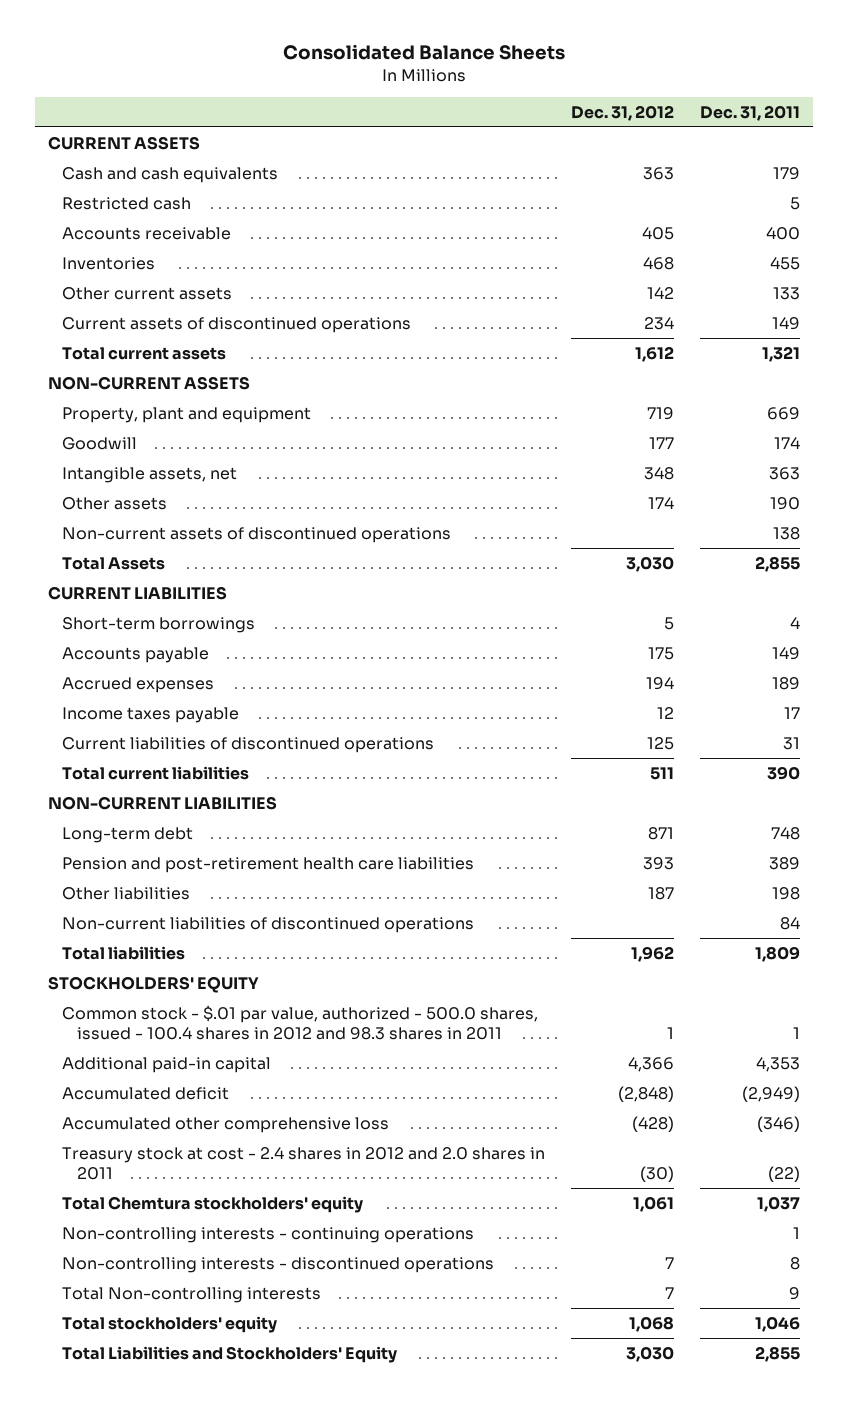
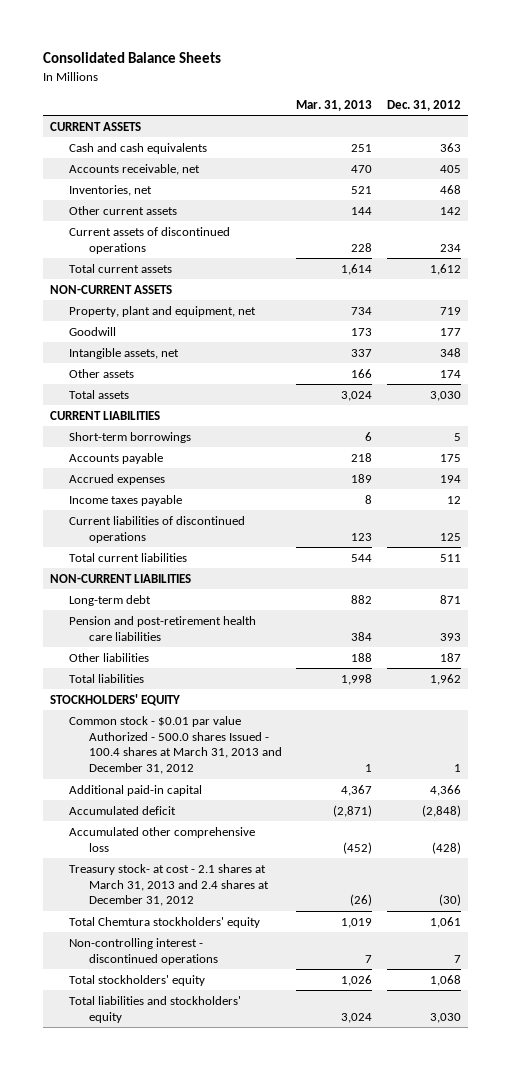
- | Dec. 31, 2012 | Dec. 31, 2011
+ | Mar. 31, 2013 | Dec. 31, 2012
- Restricted cash | | 5
- Accounts receivable | 405 | 400
- Inventories | 468 | 455
+ Accounts receivable, net | 470 | 405
+ Inventories, net | 521 | 468
- Property, plant and equipment | 719 | 669
+ Property, plant and equipment, net | 734 | 719
- Non-current assets of discontinued operations | | 138
- Total Assets | 3,030 | 2,855
+ Total assets | 3,024 | 3,030
- Non-current liabilities of discontinued operations | | 84
- Common stock - $.01 par value, authorized - 500.0 shares, issued - 100.4 shares in 2012 and 98.3 shares in 2011 | 1 | 1
+ Common stock - $0.01 par value Authorized - 500.0 shares Issued - 100.4 shares at March 31, 2013 and December 31, 2012 | 1 | 1
- Treasury stock at cost - 2.4 shares in 2012 and 2.0 shares in 2011 | (30) | (22)
+ Treasury stock- at cost - 2.1 shares at March 31, 2013 and 2.4 shares at December 31, 2012 | (26) | (30)
- Non-controlling interests - continuing operations | | 1
- Non-controlling interests - discontinued operations | 7 | 8
- Total Non-controlling interests | 7 | 9
+ Non-controlling interest - discontinued operations | 7 | 7
- Total Liabilities and Stockholders' Equity | 3,030 | 2,855
+ Total liabilities and stockholders' equity | 3,024 | 3,030

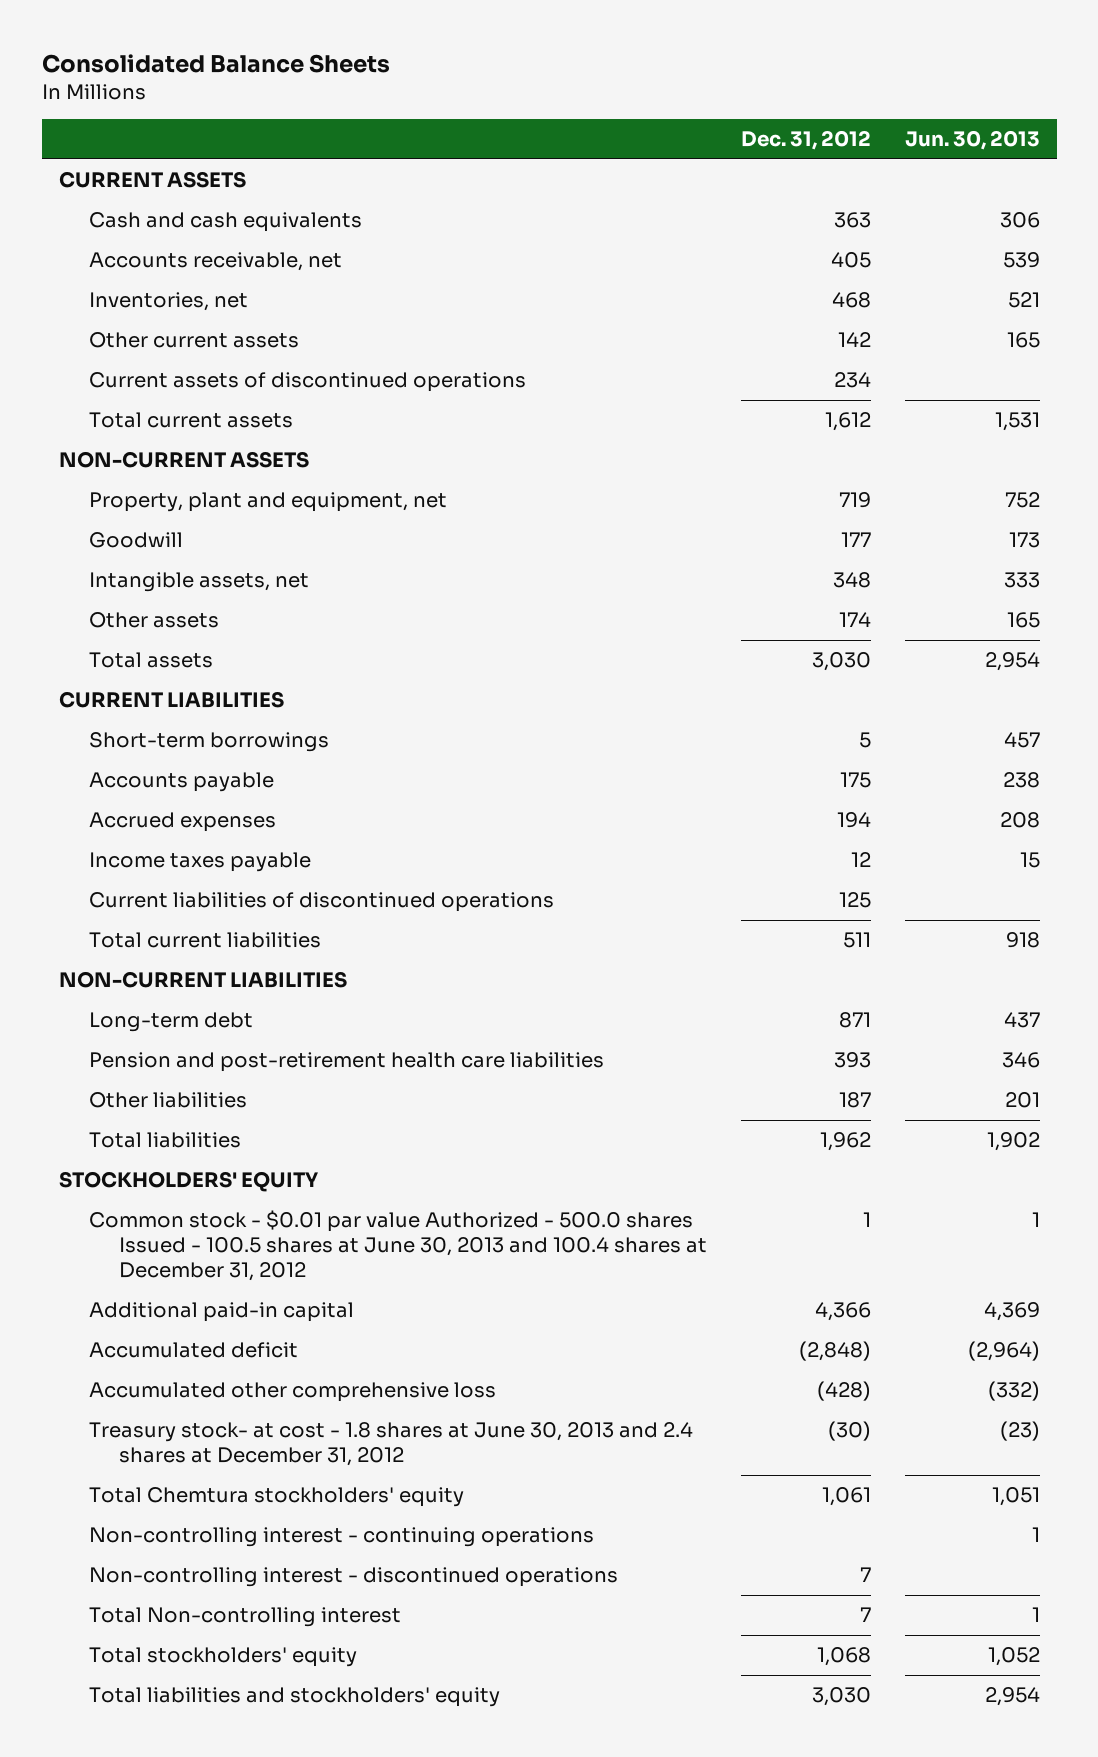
- | Mar. 31, 2013 | Dec. 31, 2012
+ | Dec. 31, 2012 | Jun. 30, 2013
- Common stock - $0.01 par value Authorized - 500.0 shares Issued - 100.4 shares at March 31, 2013 and December 31, 2012 | 1 | 1
+ Common stock - $0.01 par value Authorized - 500.0 shares Issued - 100.5 shares at June 30, 2013 and 100.4 shares at December 31, 2012 | 1 | 1
- Treasury stock- at cost - 2.1 shares at March 31, 2013 and 2.4 shares at December 31, 2012 | (26) | (30)
+ Treasury stock- at cost - 1.8 shares at June 30, 2013 and 2.4 shares at December 31, 2012 | (30) | (23)
+ Non-controlling interest - continuing operations | | 1
+ Total Non-controlling interest | 7 | 1

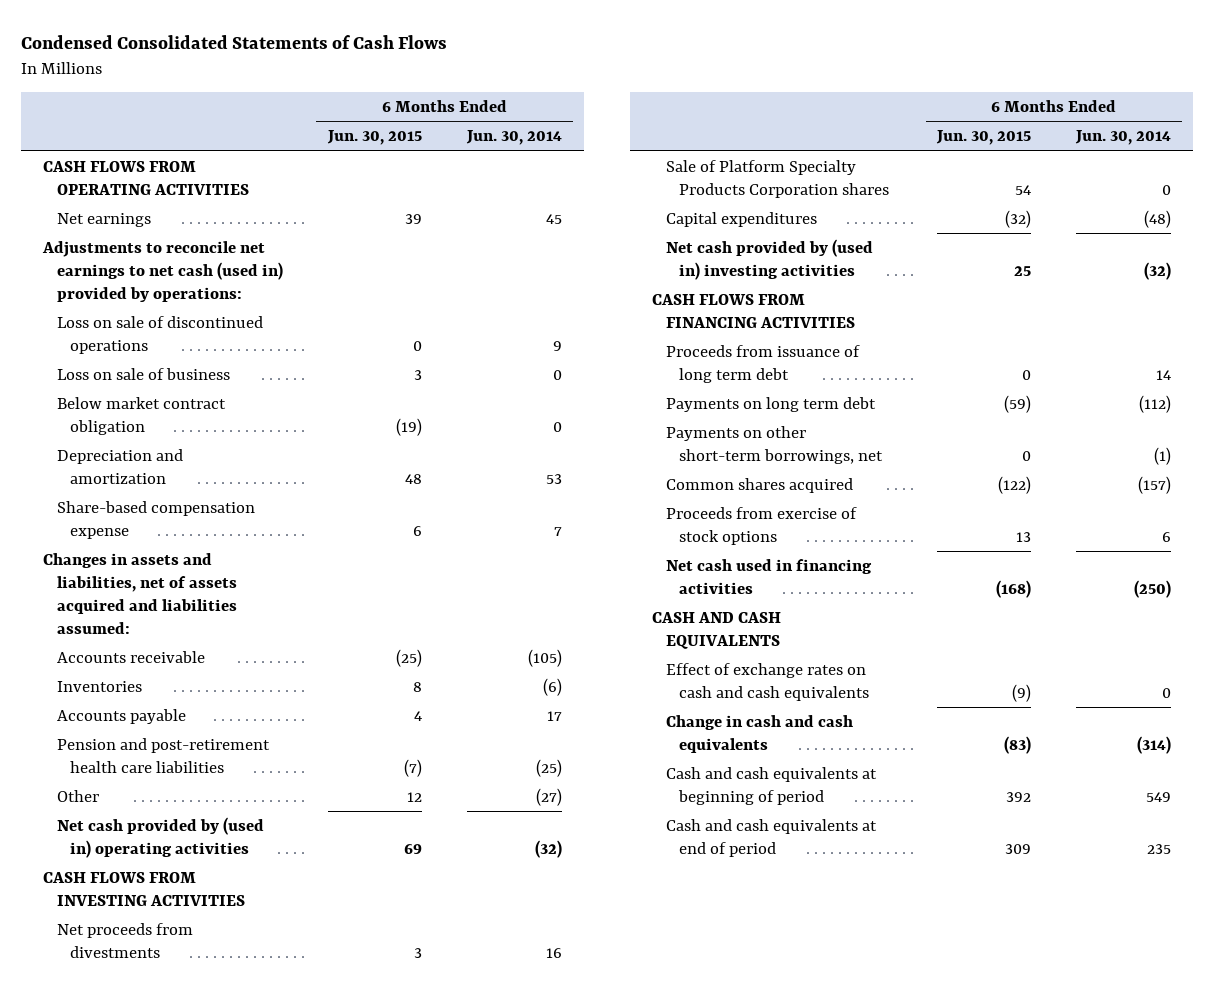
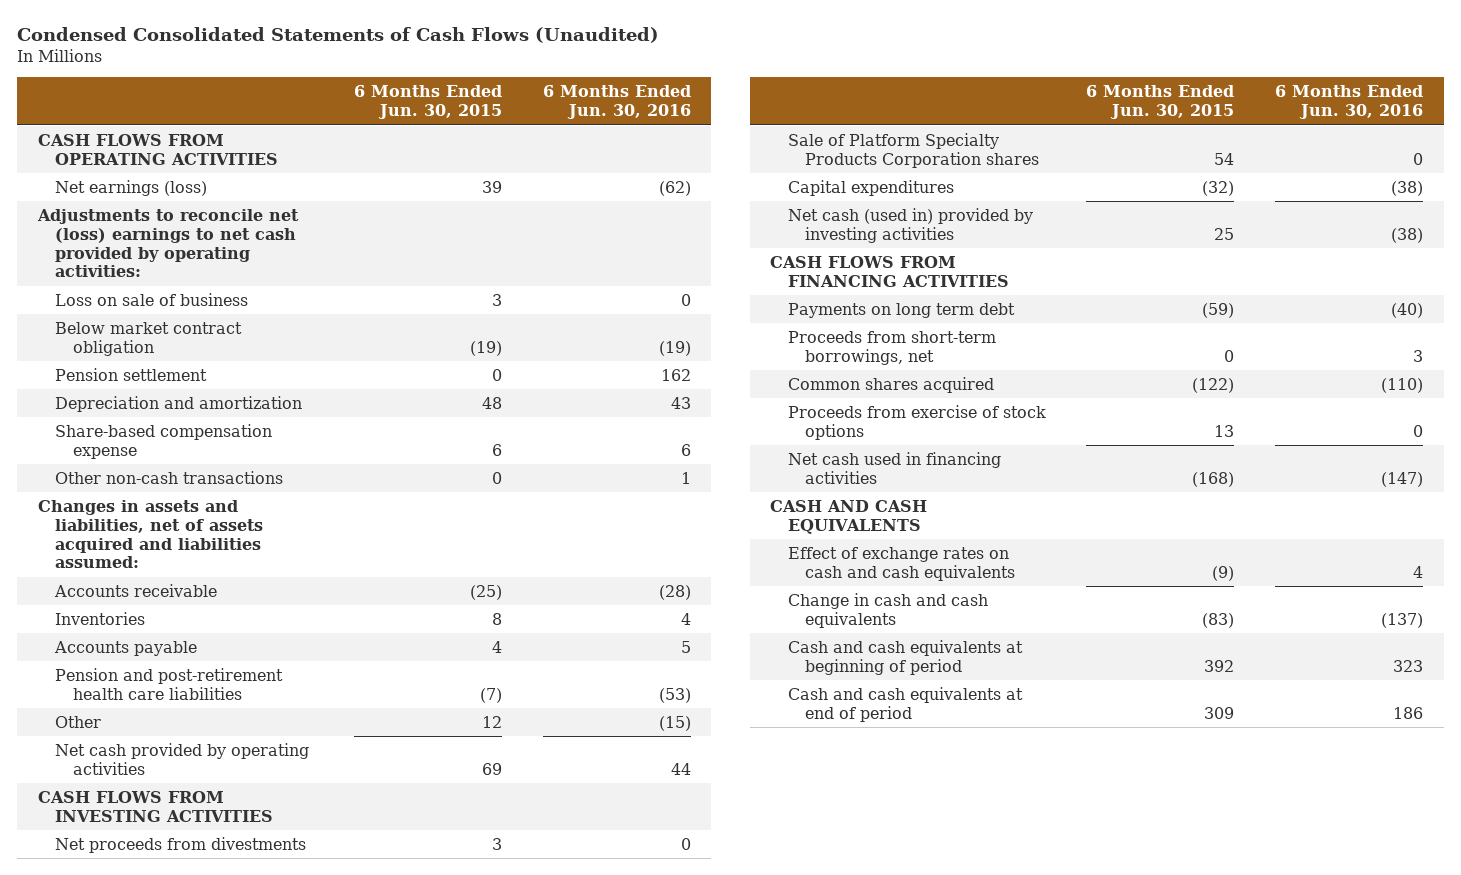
- Condensed Consolidated Statements of Cash Flows
+ Condensed Consolidated Statements of Cash Flows (Unaudited)
- | 6 Months Ended Jun. 30, 2015 | 6 Months Ended Jun. 30, 2014
+ | 6 Months Ended Jun. 30, 2015 | 6 Months Ended Jun. 30, 2016
- Net earnings | 39 | 45
- Adjustments to reconcile net earnings to net cash (used in) provided by operations:
- Loss on sale of discontinued operations | 0 | 9
+ Net earnings (loss) | 39 | (62)
+ Adjustments to reconcile net (loss) earnings to net cash provided by operating activities:
+ Pension settlement | 0 | 162
+ Other non-cash transactions | 0 | 1
- Net cash provided by (used in) operating activities | 69 | (32)
+ Net cash provided by operating activities | 69 | 44
- Net cash provided by (used in) investing activities | 25 | (32)
+ Net cash (used in) provided by investing activities | 25 | (38)
- Proceeds from issuance of long term debt | 0 | 14
- Payments on other short-term borrowings, net | 0 | (1)
+ Proceeds from short-term borrowings, net | 0 | 3

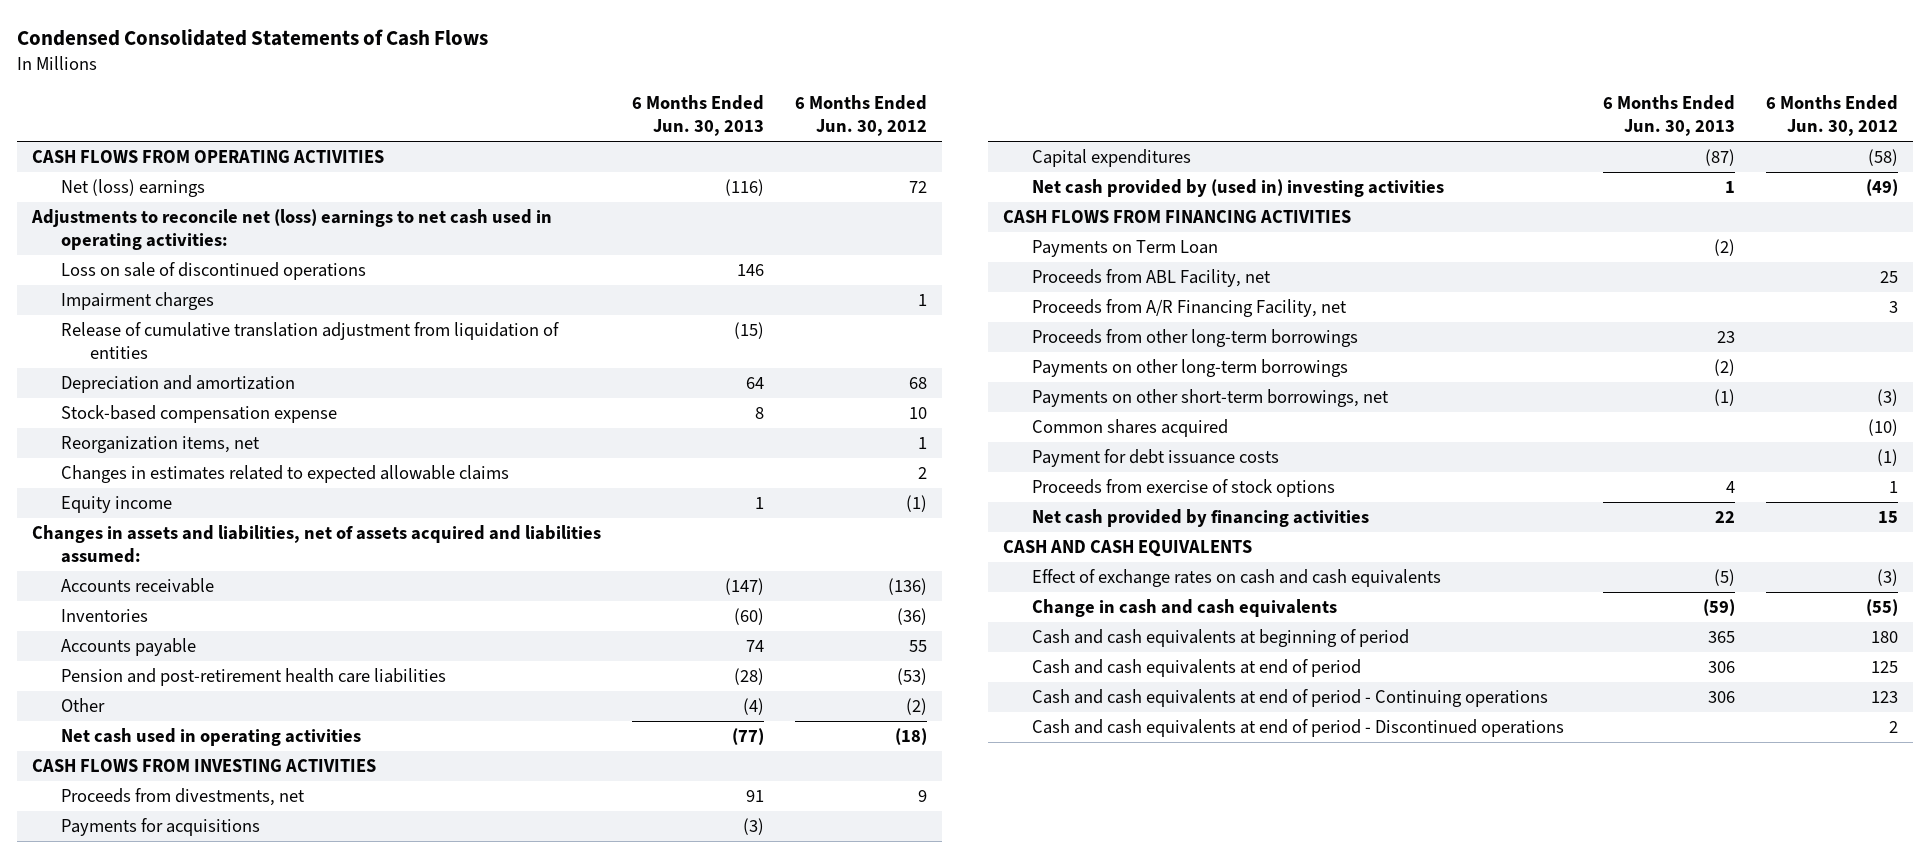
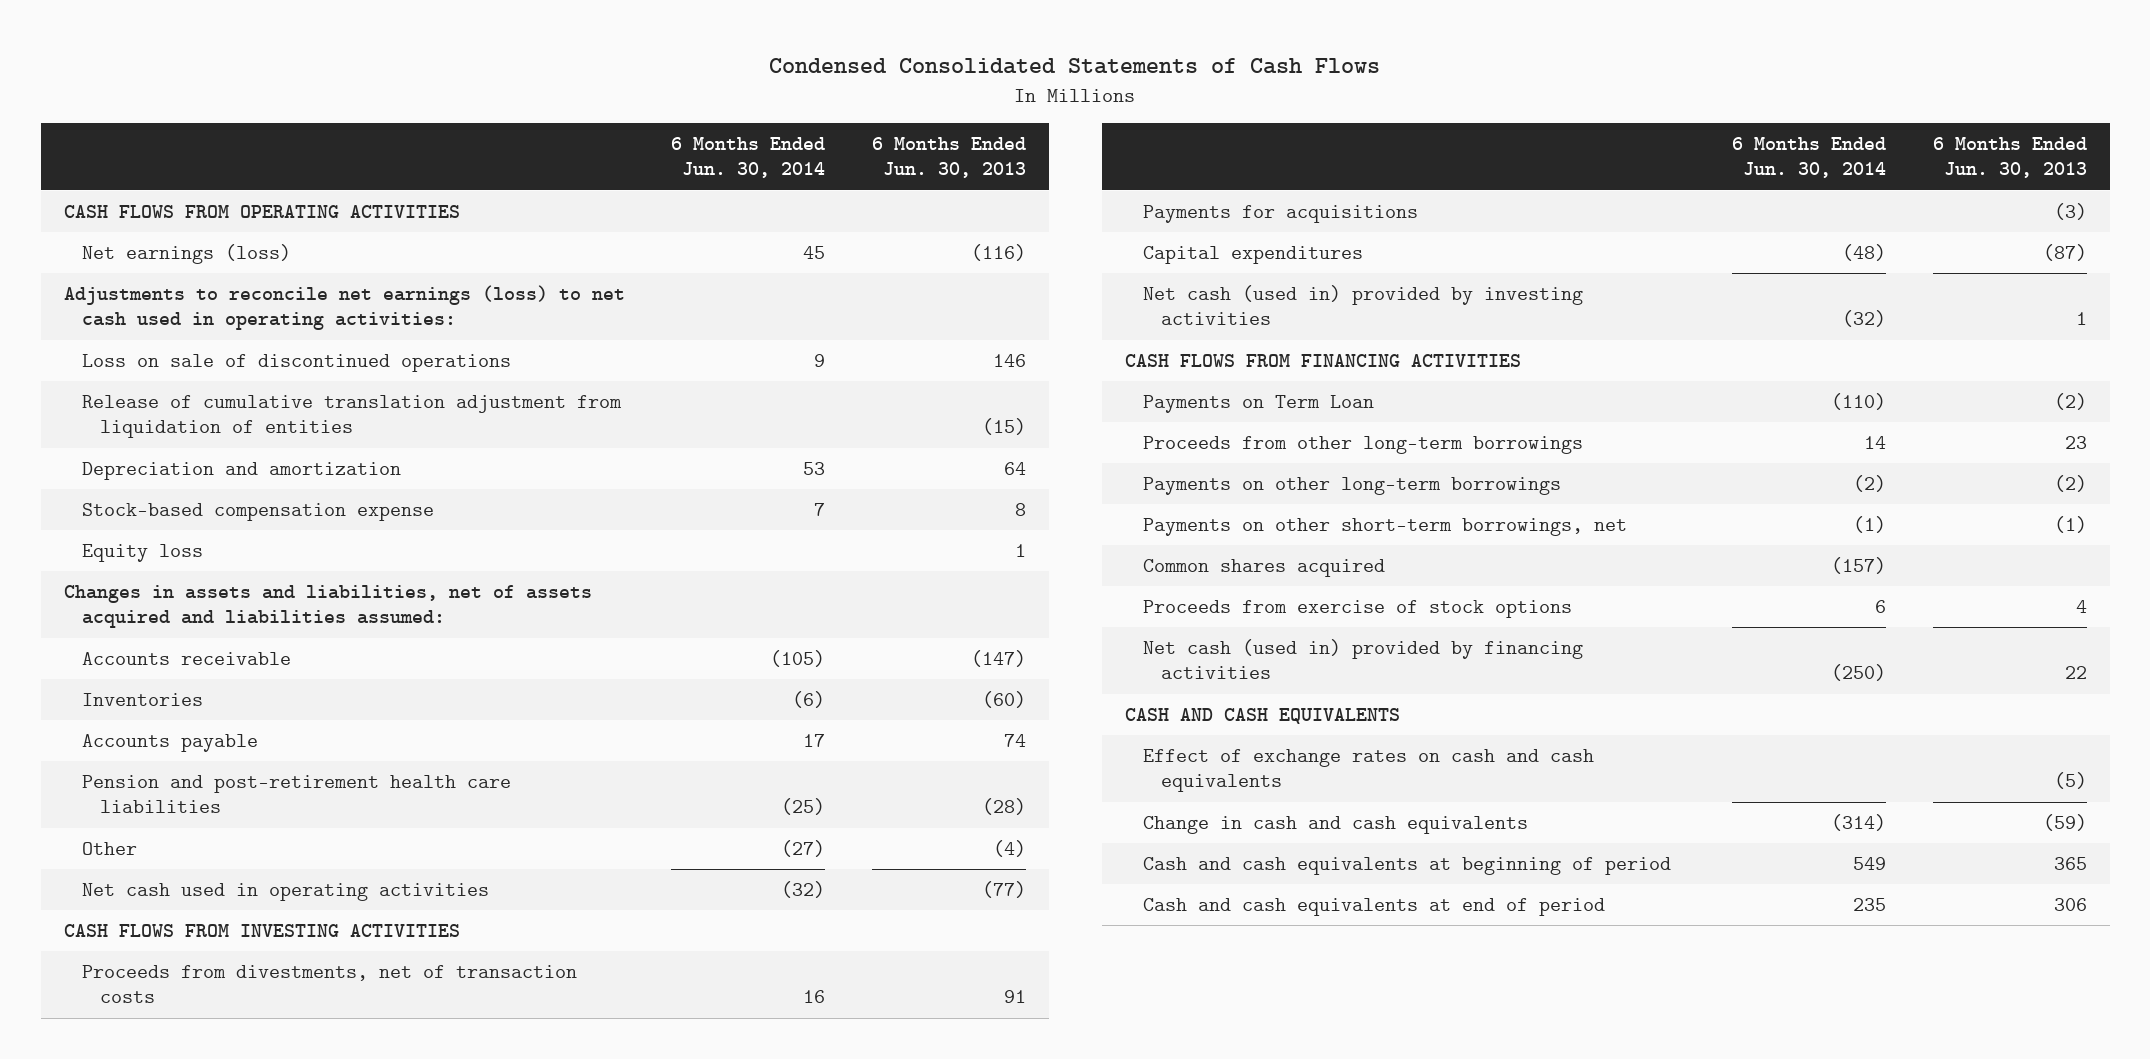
- | 6 Months Ended Jun. 30, 2013 | 6 Months Ended Jun. 30, 2012
+ | 6 Months Ended Jun. 30, 2014 | 6 Months Ended Jun. 30, 2013
- Net (loss) earnings | (116) | 72
- Adjustments to reconcile net (loss) earnings to net cash used in operating activities:
+ Net earnings (loss) | 45 | (116)
+ Adjustments to reconcile net earnings (loss) to net cash used in operating activities:
- Impairment charges | | 1
- Reorganization items, net | | 1
- Changes in estimates related to expected allowable claims | | 2
- Equity income | 1 | (1)
+ Equity loss | | 1
- Proceeds from divestments, net | 91 | 9
+ Proceeds from divestments, net of transaction costs | 16 | 91
- Net cash provided by (used in) investing activities | 1 | (49)
+ Net cash (used in) provided by investing activities | (32) | 1
- Proceeds from ABL Facility, net | | 25
- Proceeds from A/R Financing Facility, net | | 3
- Payment for debt issuance costs | | (1)
- Net cash provided by financing activities | 22 | 15
+ Net cash (used in) provided by financing activities | (250) | 22
- Cash and cash equivalents at end of period - Continuing operations | 306 | 123
- Cash and cash equivalents at end of period - Discontinued operations | | 2

